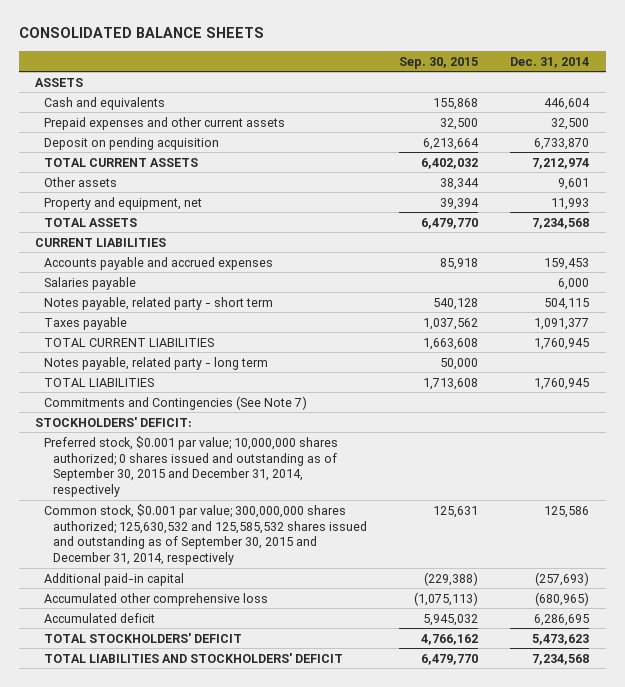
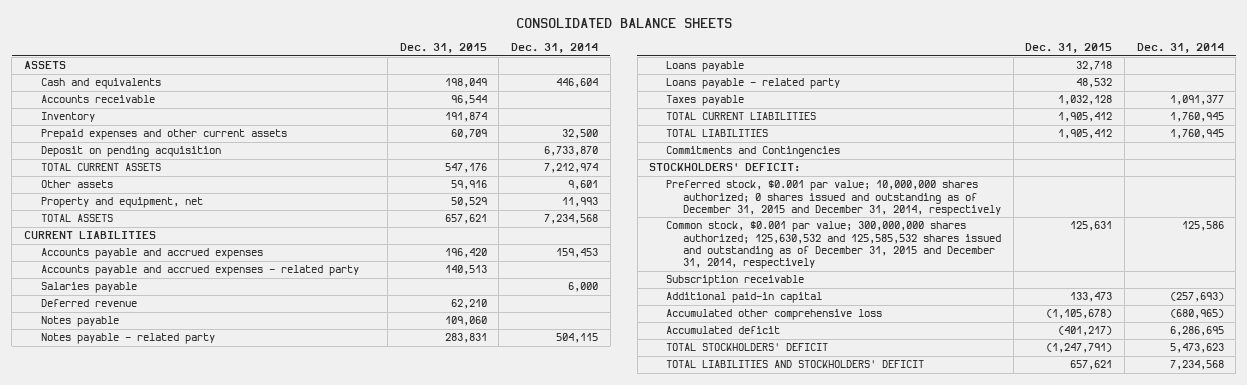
- | Sep. 30, 2015 | Dec. 31, 2014
+ | Dec. 31, 2015 | Dec. 31, 2014
+ Accounts receivable | 96,544 |
+ Inventory | 191,874 |
+ Accounts payable and accrued expenses - related party | 140,513 |
- Notes payable, related party - short term | 540,128 | 504,115
+ Deferred revenue | 62,210 |
+ Notes payable | 109,060 |
+ Notes payable - related party | 283,831 | 504,115
+ Loans payable | 32,718 |
+ Loans payable - related party | 48,532 |
- Notes payable, related party - long term | 50,000 |
- Commitments and Contingencies (See Note 7)
+ Commitments and Contingencies
- Preferred stock, $0.001 par value; 10,000,000 shares authorized; 0 shares issued and outstanding as of September 30, 2015 and December 31, 2014, respectively
- Common stock, $0.001 par value; 300,000,000 shares authorized; 125,630,532 and 125,585,532 shares issued and outstanding as of September 30, 2015 and December 31, 2014, respectively | 125,631 | 125,586
+ Preferred stock, $0.001 par value; 10,000,000 shares authorized; 0 shares issued and outstanding as of December 31, 2015 and December 31, 2014, respectively
+ Common stock, $0.001 par value; 300,000,000 shares authorized; 125,630,532 and 125,585,532 shares issued and outstanding as of December 31, 2015 and December 31, 2014, respectively | 125,631 | 125,586
+ Subscription receivable

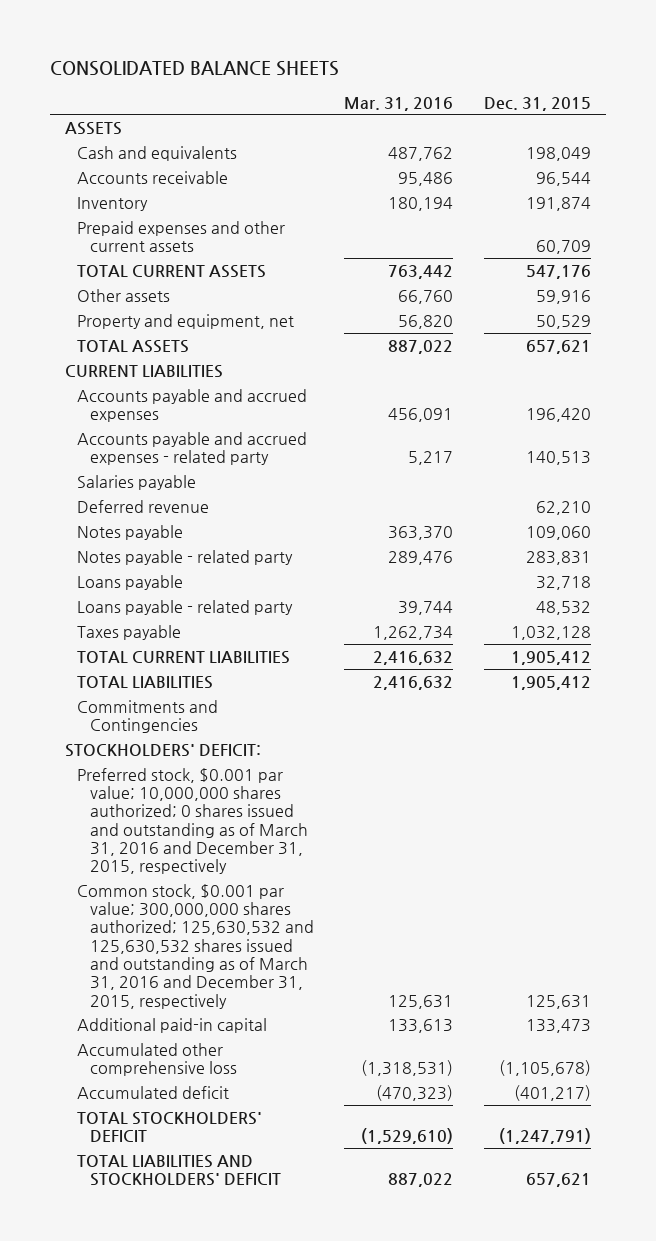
- | Dec. 31, 2015 | Dec. 31, 2014
+ | Mar. 31, 2016 | Dec. 31, 2015
- Deposit on pending acquisition | | 6,733,870
- Preferred stock, $0.001 par value; 10,000,000 shares authorized; 0 shares issued and outstanding as of December 31, 2015 and December 31, 2014, respectively
- Common stock, $0.001 par value; 300,000,000 shares authorized; 125,630,532 and 125,585,532 shares issued and outstanding as of December 31, 2015 and December 31, 2014, respectively | 125,631 | 125,586
- Subscription receivable
+ Preferred stock, $0.001 par value; 10,000,000 shares authorized; 0 shares issued and outstanding as of March 31, 2016 and December 31, 2015, respectively
+ Common stock, $0.001 par value; 300,000,000 shares authorized; 125,630,532 and 125,630,532 shares issued and outstanding as of March 31, 2016 and December 31, 2015, respectively | 125,631 | 125,631

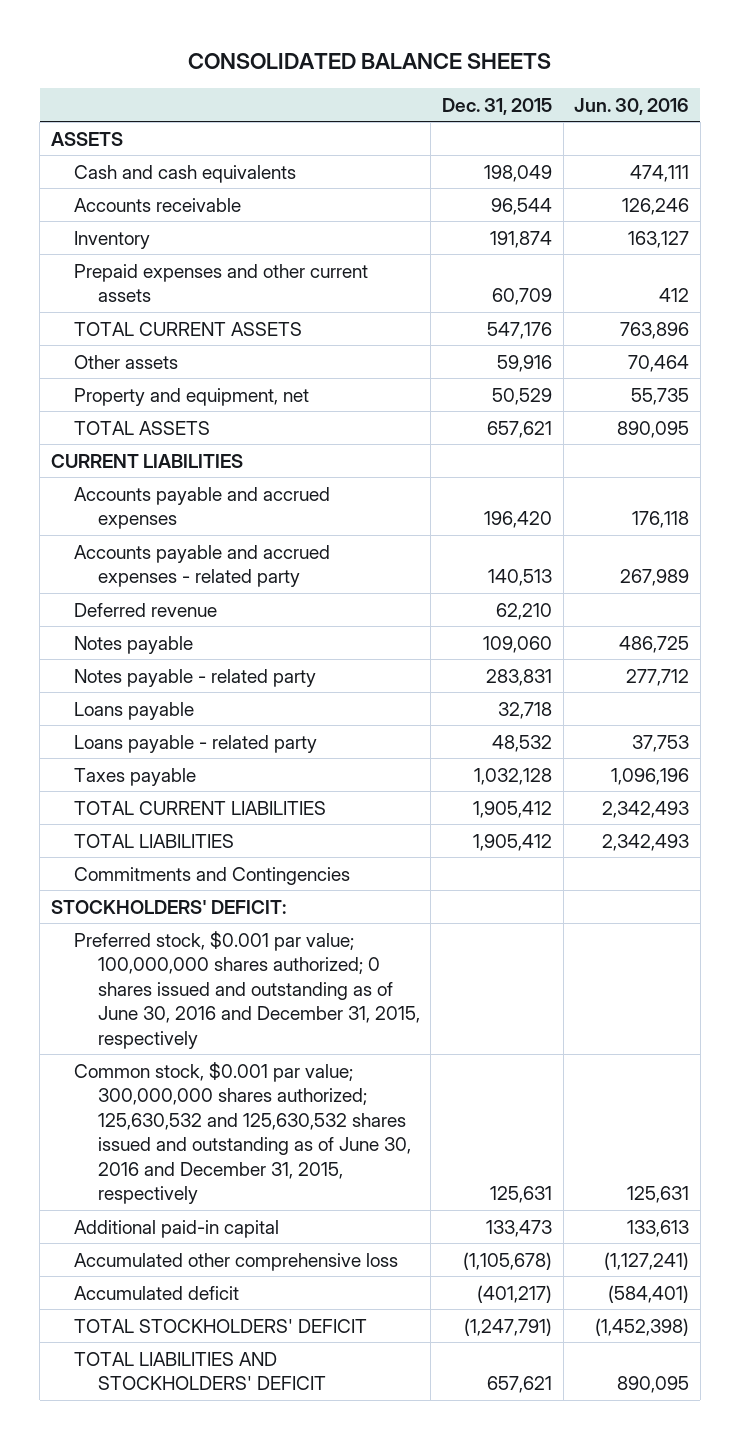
- | Mar. 31, 2016 | Dec. 31, 2015
+ | Dec. 31, 2015 | Jun. 30, 2016
- Cash and equivalents | 487,762 | 198,049
+ Cash and cash equivalents | 198,049 | 474,111
- Salaries payable
- Preferred stock, $0.001 par value; 10,000,000 shares authorized; 0 shares issued and outstanding as of March 31, 2016 and December 31, 2015, respectively
- Common stock, $0.001 par value; 300,000,000 shares authorized; 125,630,532 and 125,630,532 shares issued and outstanding as of March 31, 2016 and December 31, 2015, respectively | 125,631 | 125,631
+ Preferred stock, $0.001 par value; 100,000,000 shares authorized; 0 shares issued and outstanding as of June 30, 2016 and December 31, 2015, respectively
+ Common stock, $0.001 par value; 300,000,000 shares authorized; 125,630,532 and 125,630,532 shares issued and outstanding as of June 30, 2016 and December 31, 2015, respectively | 125,631 | 125,631

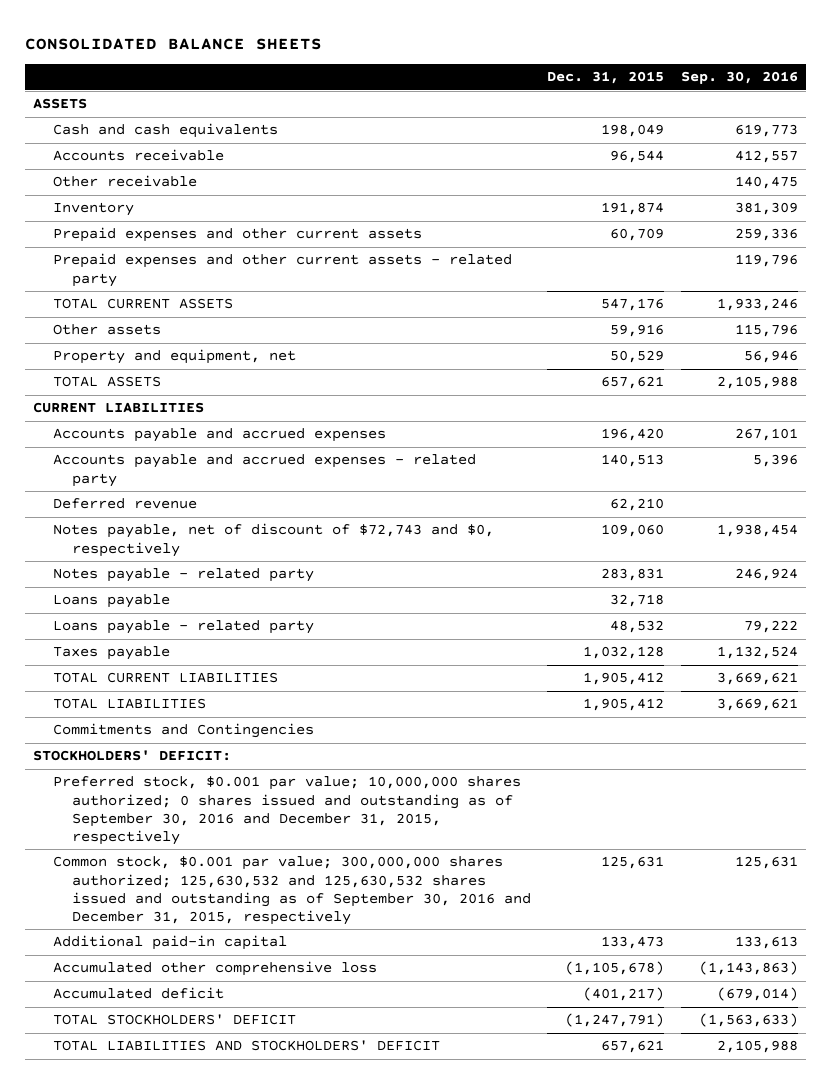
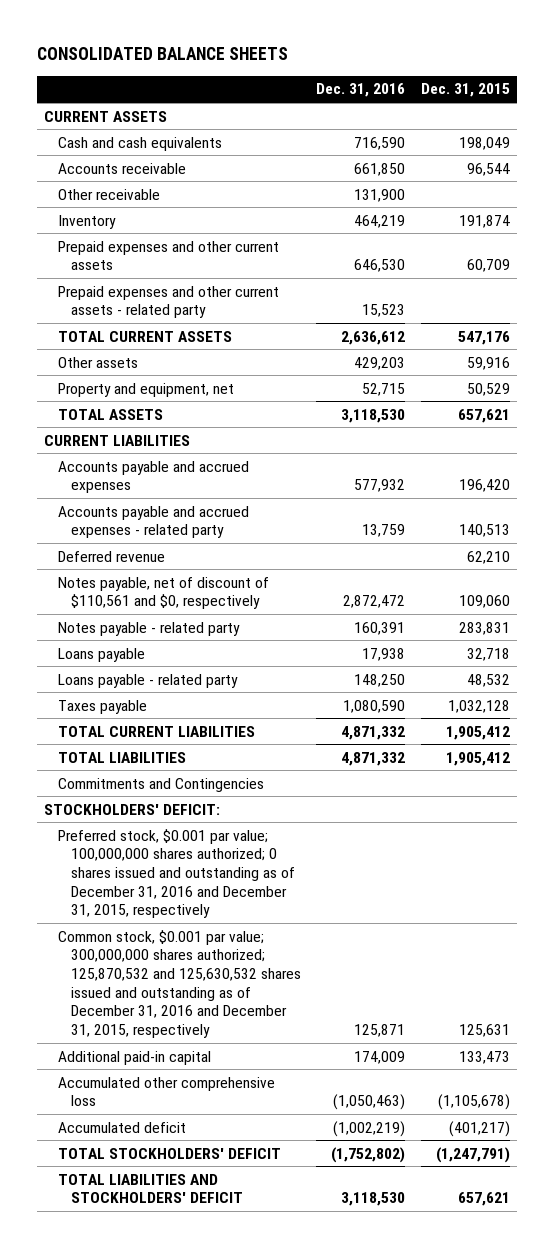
- | Dec. 31, 2015 | Sep. 30, 2016
+ | Dec. 31, 2016 | Dec. 31, 2015
- ASSETS
+ CURRENT ASSETS
- Notes payable, net of discount of $72,743 and $0, respectively | 109,060 | 1,938,454
+ Notes payable, net of discount of $110,561 and $0, respectively | 2,872,472 | 109,060
- Preferred stock, $0.001 par value; 10,000,000 shares authorized; 0 shares issued and outstanding as of September 30, 2016 and December 31, 2015, respectively
- Common stock, $0.001 par value; 300,000,000 shares authorized; 125,630,532 and 125,630,532 shares issued and outstanding as of September 30, 2016 and December 31, 2015, respectively | 125,631 | 125,631
+ Preferred stock, $0.001 par value; 100,000,000 shares authorized; 0 shares issued and outstanding as of December 31, 2016 and December 31, 2015, respectively
+ Common stock, $0.001 par value; 300,000,000 shares authorized; 125,870,532 and 125,630,532 shares issued and outstanding as of December 31, 2016 and December 31, 2015, respectively | 125,871 | 125,631

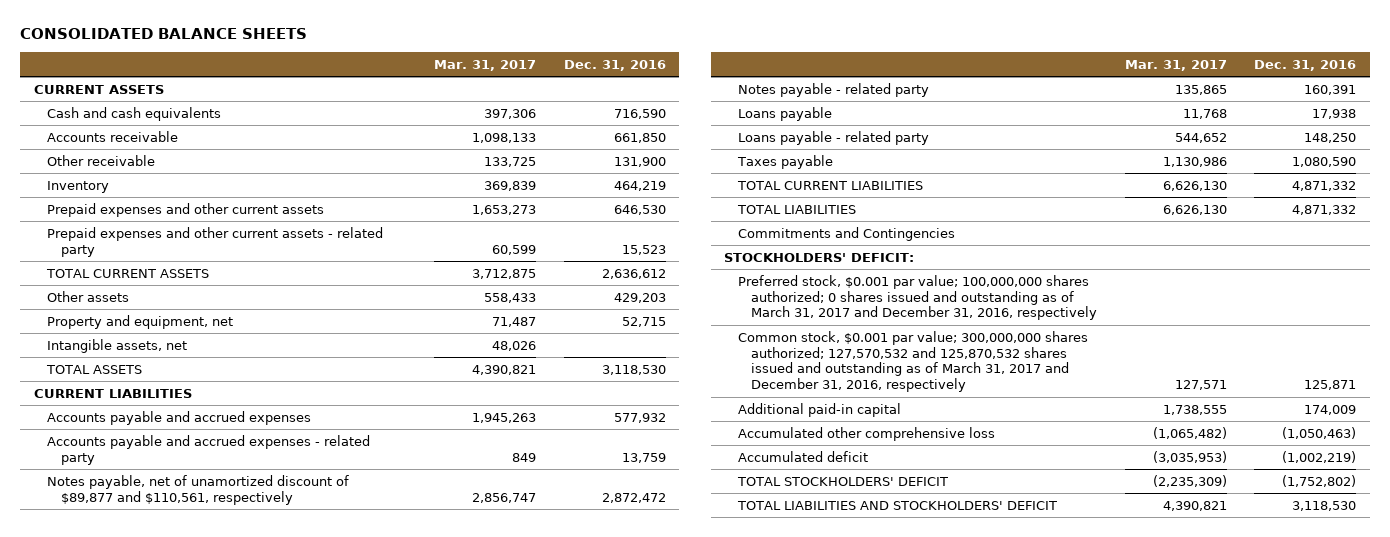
- | Dec. 31, 2016 | Dec. 31, 2015
+ | Mar. 31, 2017 | Dec. 31, 2016
+ Intangible assets, net | 48,026 |
- Deferred revenue | | 62,210
- Notes payable, net of discount of $110,561 and $0, respectively | 2,872,472 | 109,060
+ Notes payable, net of unamortized discount of $89,877 and $110,561, respectively | 2,856,747 | 2,872,472
- Preferred stock, $0.001 par value; 100,000,000 shares authorized; 0 shares issued and outstanding as of December 31, 2016 and December 31, 2015, respectively
- Common stock, $0.001 par value; 300,000,000 shares authorized; 125,870,532 and 125,630,532 shares issued and outstanding as of December 31, 2016 and December 31, 2015, respectively | 125,871 | 125,631
+ Preferred stock, $0.001 par value; 100,000,000 shares authorized; 0 shares issued and outstanding as of March 31, 2017 and December 31, 2016, respectively
+ Common stock, $0.001 par value; 300,000,000 shares authorized; 127,570,532 and 125,870,532 shares issued and outstanding as of March 31, 2017 and December 31, 2016, respectively | 127,571 | 125,871

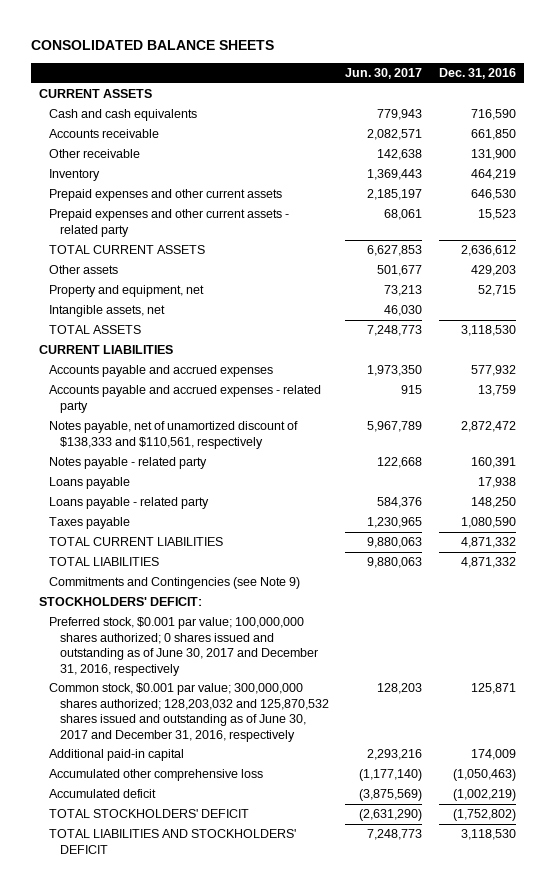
- | Mar. 31, 2017 | Dec. 31, 2016
+ | Jun. 30, 2017 | Dec. 31, 2016
- Notes payable, net of unamortized discount of $89,877 and $110,561, respectively | 2,856,747 | 2,872,472
+ Notes payable, net of unamortized discount of $138,333 and $110,561, respectively | 5,967,789 | 2,872,472
- Commitments and Contingencies
+ Commitments and Contingencies (see Note 9)
- Preferred stock, $0.001 par value; 100,000,000 shares authorized; 0 shares issued and outstanding as of March 31, 2017 and December 31, 2016, respectively
- Common stock, $0.001 par value; 300,000,000 shares authorized; 127,570,532 and 125,870,532 shares issued and outstanding as of March 31, 2017 and December 31, 2016, respectively | 127,571 | 125,871
+ Preferred stock, $0.001 par value; 100,000,000 shares authorized; 0 shares issued and outstanding as of June 30, 2017 and December 31, 2016, respectively
+ Common stock, $0.001 par value; 300,000,000 shares authorized; 128,203,032 and 125,870,532 shares issued and outstanding as of June 30, 2017 and December 31, 2016, respectively | 128,203 | 125,871

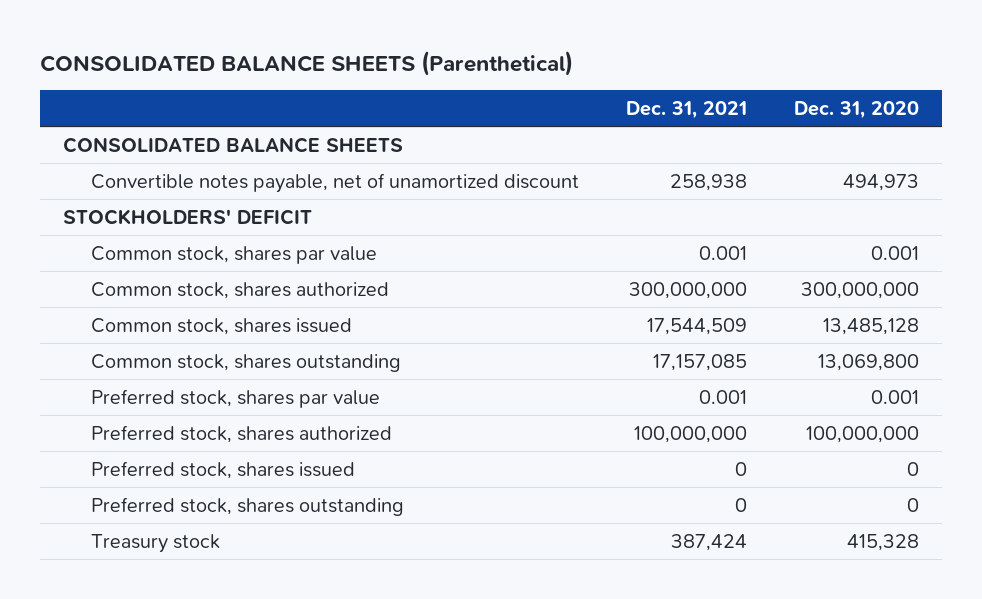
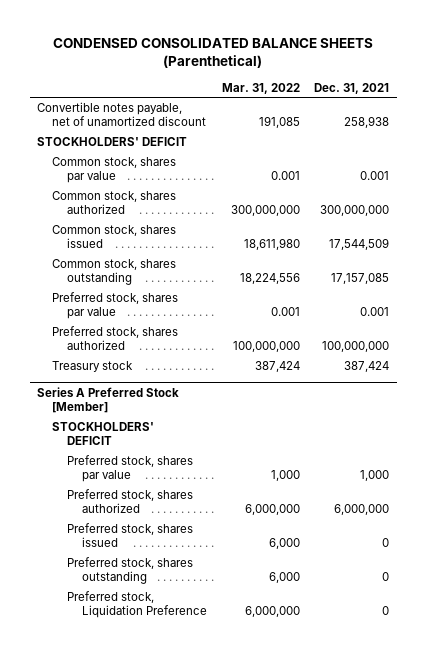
- CONSOLIDATED BALANCE SHEETS (Parenthetical)
+ CONDENSED CONSOLIDATED BALANCE SHEETS (Parenthetical)
- | Dec. 31, 2021 | Dec. 31, 2020
+ | Mar. 31, 2022 | Dec. 31, 2021
- CONSOLIDATED BALANCE SHEETS
moved up: Treasury stock | 387,424 | 387,424
+ Series A Preferred Stock [Member]
+ STOCKHOLDERS' DEFICIT
+ Preferred stock, shares par value | 1,000 | 1,000
+ Preferred stock, shares authorized | 6,000,000 | 6,000,000
+ Preferred stock, Liquidation Preference | 6,000,000 | 0

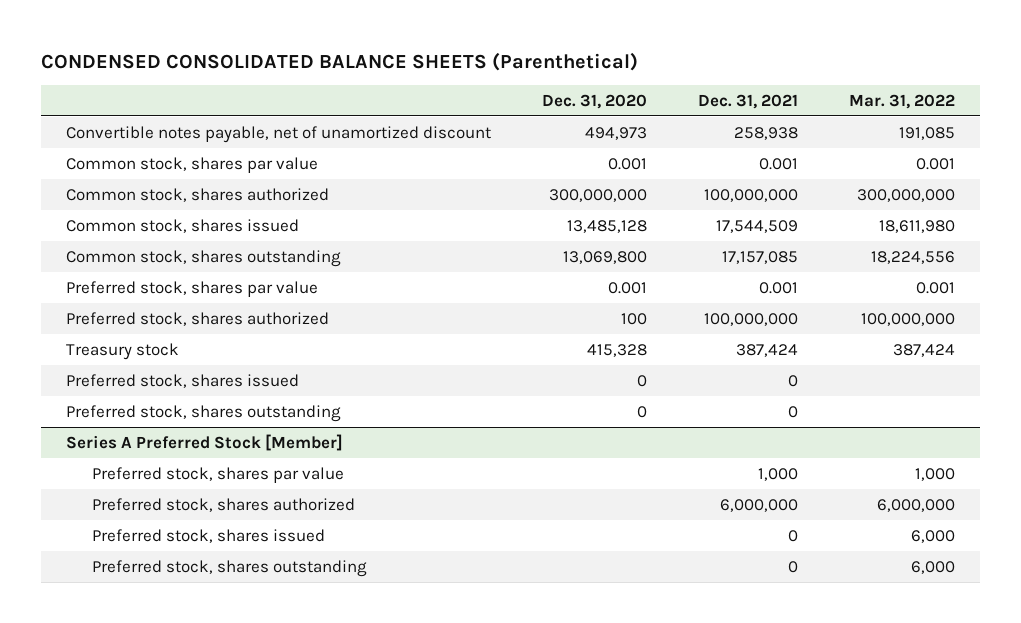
- | Mar. 31, 2022 | Dec. 31, 2021
+ | Dec. 31, 2020 | Dec. 31, 2021 | Mar. 31, 2022
- STOCKHOLDERS' DEFICIT
- Common stock, shares authorized | 300,000,000 | 300,000,000
+ Common stock, shares authorized | 300,000,000 | 100,000,000 | 300,000,000
+ Preferred stock, shares issued | 0 | 0 |
+ Preferred stock, shares outstanding | 0 | 0 |
@ Series A Preferred Stock [Member]
- STOCKHOLDERS' DEFICIT
- Preferred stock, Liquidation Preference | 6,000,000 | 0

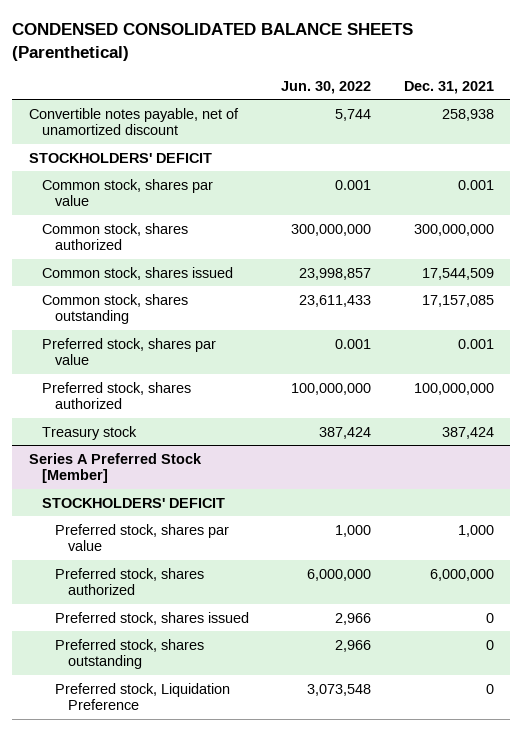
- | Dec. 31, 2020 | Dec. 31, 2021 | Mar. 31, 2022
+ | Jun. 30, 2022 | Dec. 31, 2021
+ STOCKHOLDERS' DEFICIT
- Common stock, shares authorized | 300,000,000 | 100,000,000 | 300,000,000
+ Common stock, shares authorized | 300,000,000 | 300,000,000
- Preferred stock, shares issued | 0 | 0 |
- Preferred stock, shares outstanding | 0 | 0 |
@ Series A Preferred Stock [Member]
+ STOCKHOLDERS' DEFICIT
+ Preferred stock, Liquidation Preference | 3,073,548 | 0

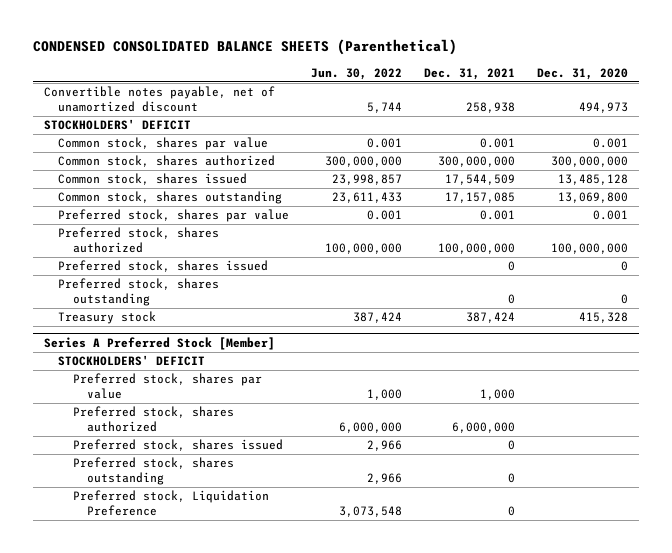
- | Jun. 30, 2022 | Dec. 31, 2021
+ | Jun. 30, 2022 | Dec. 31, 2021 | Dec. 31, 2020
+ Preferred stock, shares issued | | 0 | 0
+ Preferred stock, shares outstanding | | 0 | 0

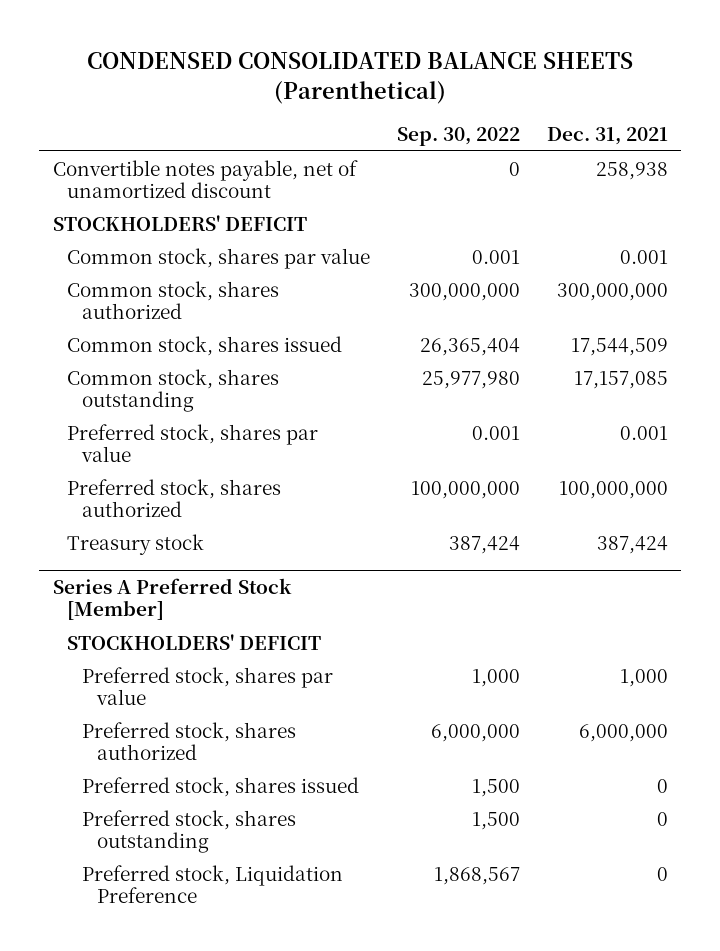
- | Jun. 30, 2022 | Dec. 31, 2021 | Dec. 31, 2020
+ | Sep. 30, 2022 | Dec. 31, 2021
- Preferred stock, shares issued | | 0 | 0
- Preferred stock, shares outstanding | | 0 | 0

